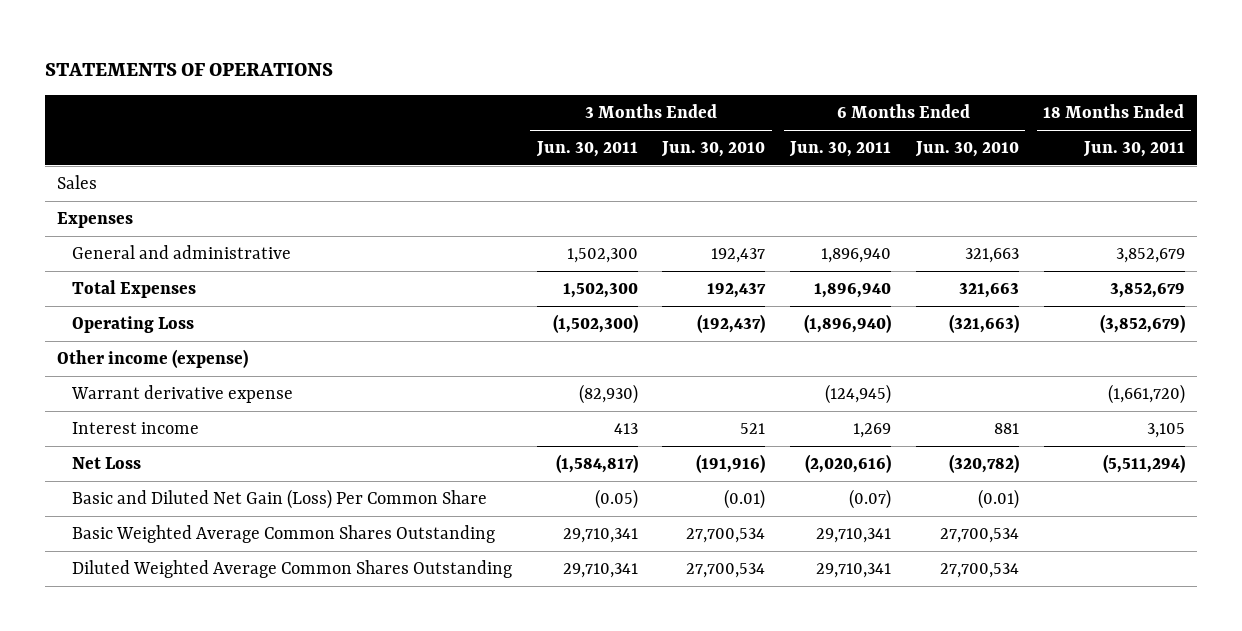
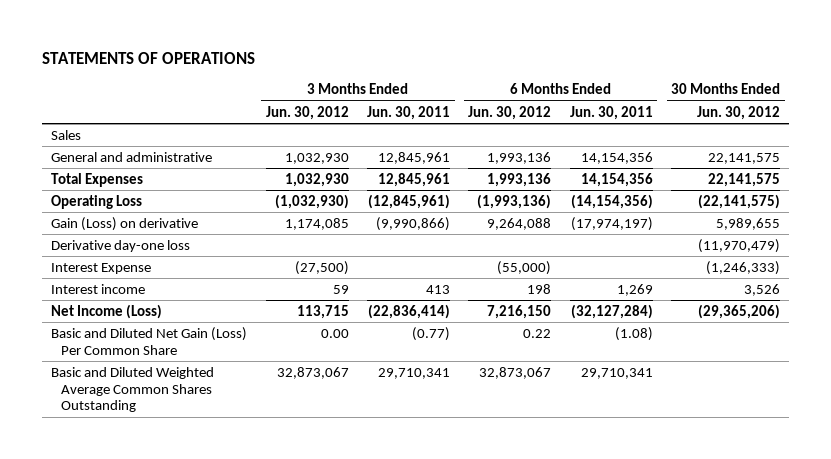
- | 3 Months Ended Jun. 30, 2011 | 3 Months Ended Jun. 30, 2010 | 6 Months Ended Jun. 30, 2011 | 6 Months Ended Jun. 30, 2010 | 18 Months Ended Jun. 30, 2011
+ | 3 Months Ended Jun. 30, 2012 | 3 Months Ended Jun. 30, 2011 | 6 Months Ended Jun. 30, 2012 | 6 Months Ended Jun. 30, 2011 | 30 Months Ended Jun. 30, 2012
- Expenses
- General and administrative | 1,502,300 | 192,437 | 1,896,940 | 321,663 | 3,852,679
- Total Expenses | 1,502,300 | 192,437 | 1,896,940 | 321,663 | 3,852,679
- Operating Loss | (1,502,300) | (192,437) | (1,896,940) | (321,663) | (3,852,679)
- Other income (expense)
- Warrant derivative expense | (82,930) | | (124,945) | | (1,661,720)
+ General and administrative | 1,032,930 | 12,845,961 | 1,993,136 | 14,154,356 | 22,141,575
+ Total Expenses | 1,032,930 | 12,845,961 | 1,993,136 | 14,154,356 | 22,141,575
+ Operating Loss | (1,032,930) | (12,845,961) | (1,993,136) | (14,154,356) | (22,141,575)
+ Gain (Loss) on derivative | 1,174,085 | (9,990,866) | 9,264,088 | (17,974,197) | 5,989,655
+ Derivative day-one loss | | | | | (11,970,479)
+ Interest Expense | (27,500) | | (55,000) | | (1,246,333)
- Net Loss | (1,584,817) | (191,916) | (2,020,616) | (320,782) | (5,511,294)
- Basic and Diluted Net Gain (Loss) Per Common Share | (0.05) | (0.01) | (0.07) | (0.01) |
- Basic Weighted Average Common Shares Outstanding | 29,710,341 | 27,700,534 | 29,710,341 | 27,700,534 |
- Diluted Weighted Average Common Shares Outstanding | 29,710,341 | 27,700,534 | 29,710,341 | 27,700,534 |
+ Net Income (Loss) | 113,715 | (22,836,414) | 7,216,150 | (32,127,284) | (29,365,206)
+ Basic and Diluted Net Gain (Loss) Per Common Share | 0.00 | (0.77) | 0.22 | (1.08) |
+ Basic and Diluted Weighted Average Common Shares Outstanding | 32,873,067 | 29,710,341 | 32,873,067 | 29,710,341 |

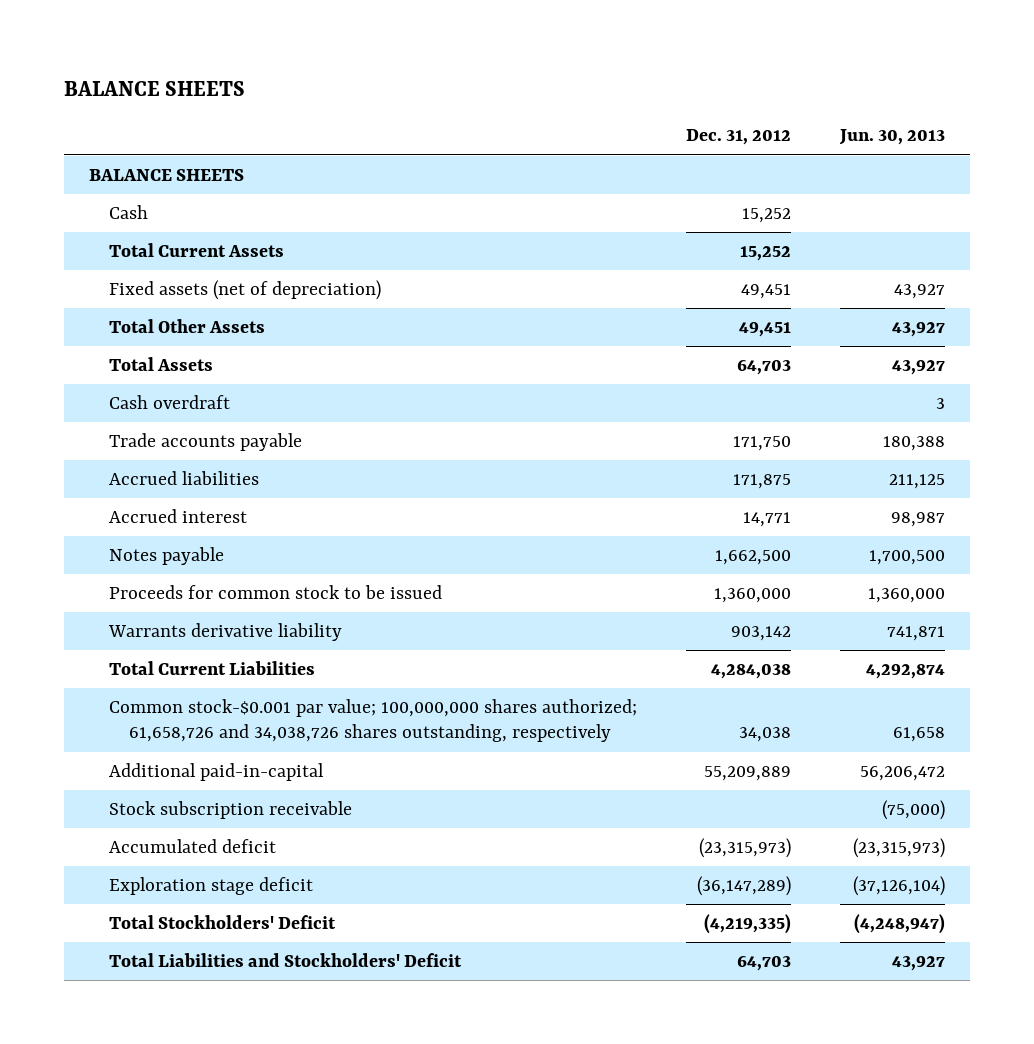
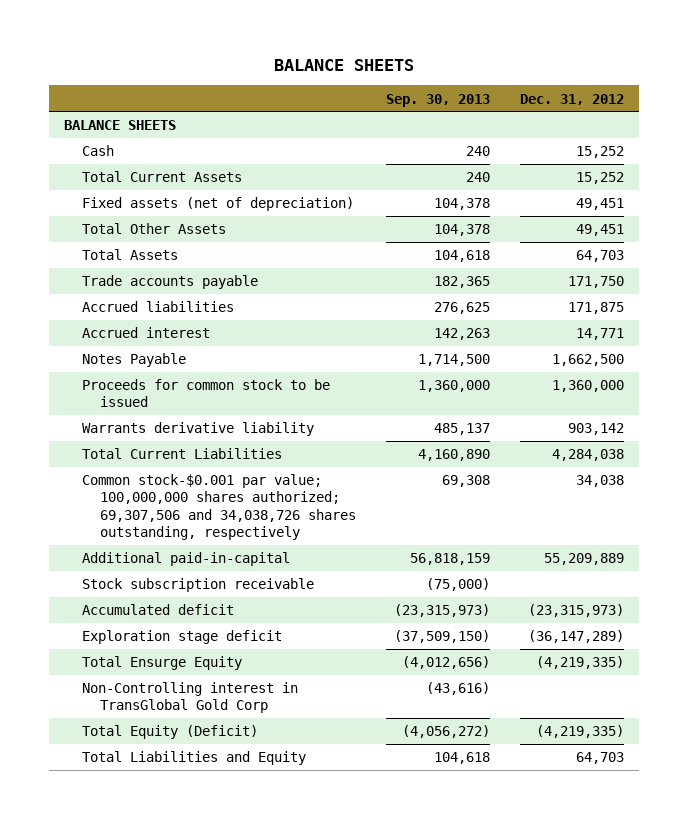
- | Dec. 31, 2012 | Jun. 30, 2013
+ | Sep. 30, 2013 | Dec. 31, 2012
- Cash overdraft | | 3
- Notes payable | 1,662,500 | 1,700,500
+ Notes Payable | 1,714,500 | 1,662,500
- Common stock-$0.001 par value; 100,000,000 shares authorized; 61,658,726 and 34,038,726 shares outstanding, respectively | 34,038 | 61,658
+ Common stock-$0.001 par value; 100,000,000 shares authorized; 69,307,506 and 34,038,726 shares outstanding, respectively | 69,308 | 34,038
- Total Stockholders' Deficit | (4,219,335) | (4,248,947)
- Total Liabilities and Stockholders' Deficit | 64,703 | 43,927
+ Total Ensurge Equity | (4,012,656) | (4,219,335)
+ Non-Controlling interest in TransGlobal Gold Corp | (43,616) |
+ Total Equity (Deficit) | (4,056,272) | (4,219,335)
+ Total Liabilities and Equity | 104,618 | 64,703

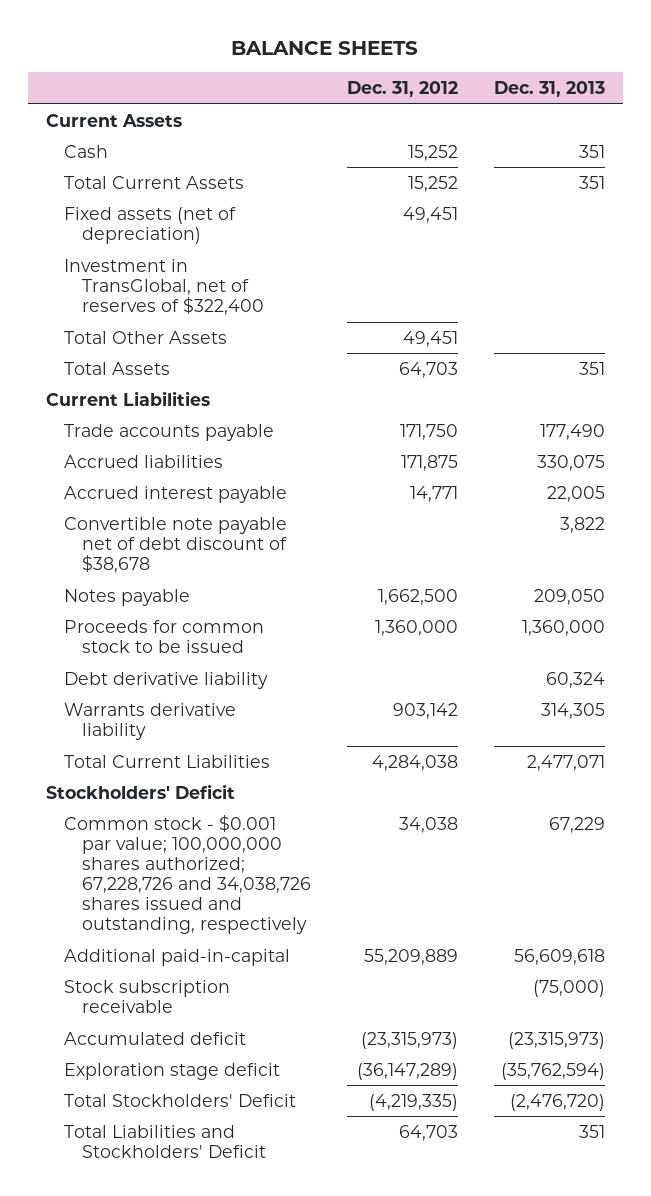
- | Sep. 30, 2013 | Dec. 31, 2012
+ | Dec. 31, 2012 | Dec. 31, 2013
- BALANCE SHEETS
+ Current Assets
+ Investment in TransGlobal, net of reserves of $322,400
+ Current Liabilities
- Accrued interest | 142,263 | 14,771
- Notes Payable | 1,714,500 | 1,662,500
+ Accrued interest payable | 14,771 | 22,005
+ Convertible note payable net of debt discount of $38,678 | | 3,822
+ Notes payable | 1,662,500 | 209,050
+ Debt derivative liability | | 60,324
- Common stock-$0.001 par value; 100,000,000 shares authorized; 69,307,506 and 34,038,726 shares outstanding, respectively | 69,308 | 34,038
+ Stockholders' Deficit
+ Common stock - $0.001 par value; 100,000,000 shares authorized; 67,228,726 and 34,038,726 shares issued and outstanding, respectively | 34,038 | 67,229
- Total Ensurge Equity | (4,012,656) | (4,219,335)
- Non-Controlling interest in TransGlobal Gold Corp | (43,616) |
- Total Equity (Deficit) | (4,056,272) | (4,219,335)
- Total Liabilities and Equity | 104,618 | 64,703
+ Total Stockholders' Deficit | (4,219,335) | (2,476,720)
+ Total Liabilities and Stockholders' Deficit | 64,703 | 351

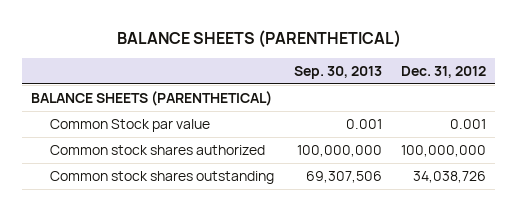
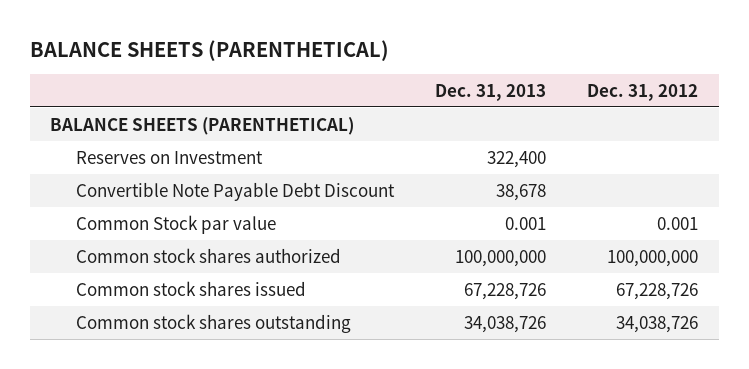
- | Sep. 30, 2013 | Dec. 31, 2012
+ | Dec. 31, 2013 | Dec. 31, 2012
+ Reserves on Investment | 322,400 |
+ Convertible Note Payable Debt Discount | 38,678 |
+ Common stock shares issued | 67,228,726 | 67,228,726

